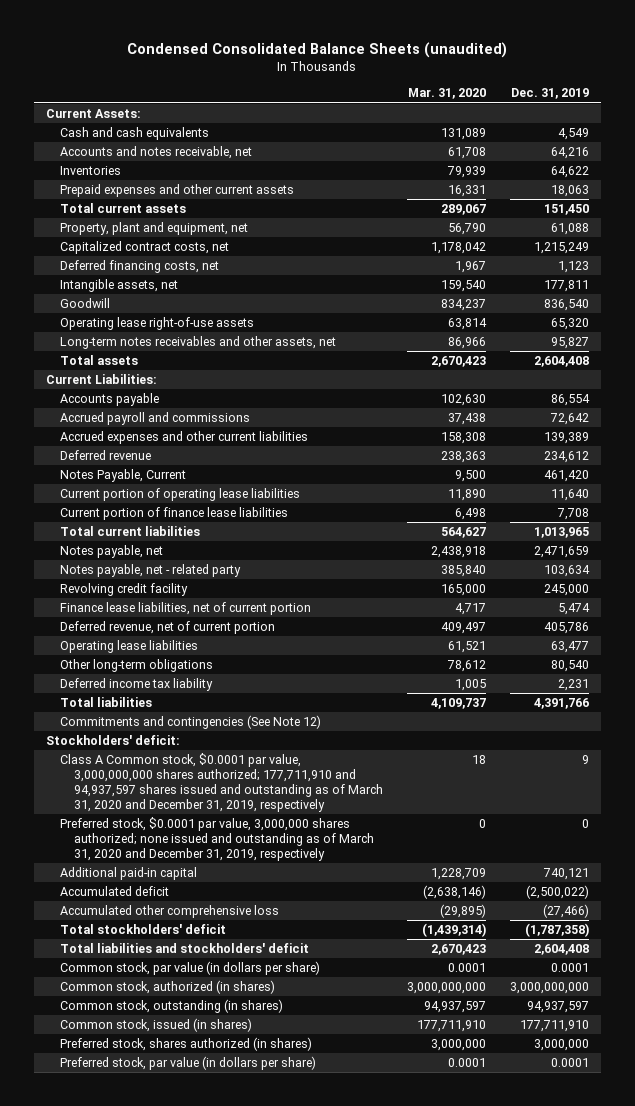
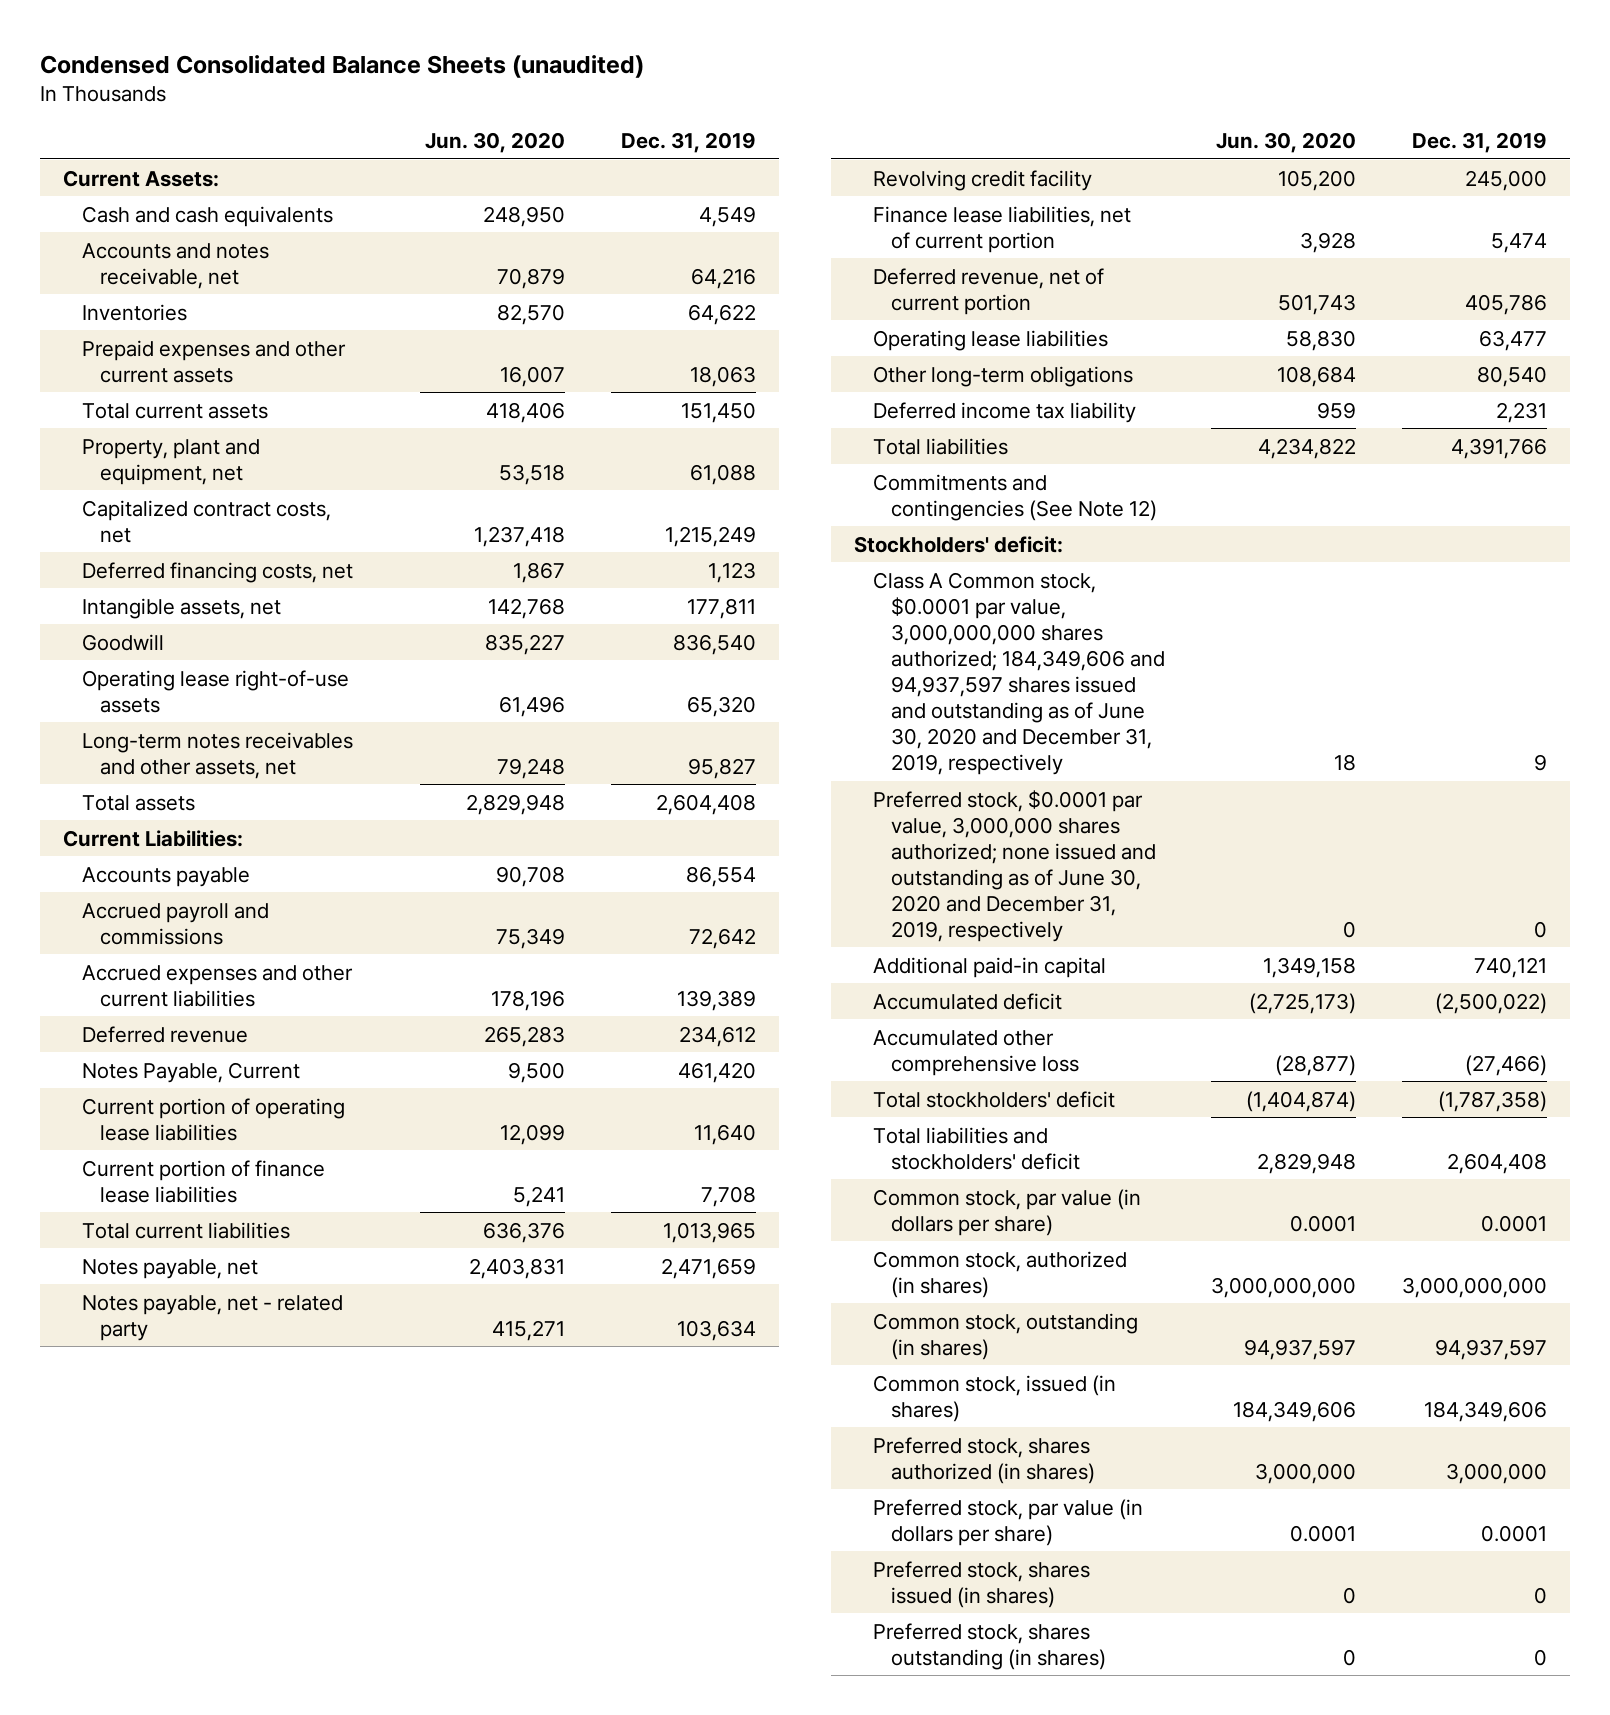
- | Mar. 31, 2020 | Dec. 31, 2019
+ | Jun. 30, 2020 | Dec. 31, 2019
- Class A Common stock, $0.0001 par value, 3,000,000,000 shares authorized; 177,711,910 and 94,937,597 shares issued and outstanding as of March 31, 2020 and December 31, 2019, respectively | 18 | 9
- Preferred stock, $0.0001 par value, 3,000,000 shares authorized; none issued and outstanding as of March 31, 2020 and December 31, 2019, respectively | 0 | 0
+ Class A Common stock, $0.0001 par value, 3,000,000,000 shares authorized; 184,349,606 and 94,937,597 shares issued and outstanding as of June 30, 2020 and December 31, 2019, respectively | 18 | 9
+ Preferred stock, $0.0001 par value, 3,000,000 shares authorized; none issued and outstanding as of June 30, 2020 and December 31, 2019, respectively | 0 | 0
- Common stock, issued (in shares) | 177,711,910 | 177,711,910
+ Common stock, issued (in shares) | 184,349,606 | 184,349,606
+ Preferred stock, shares issued (in shares) | 0 | 0
+ Preferred stock, shares outstanding (in shares) | 0 | 0

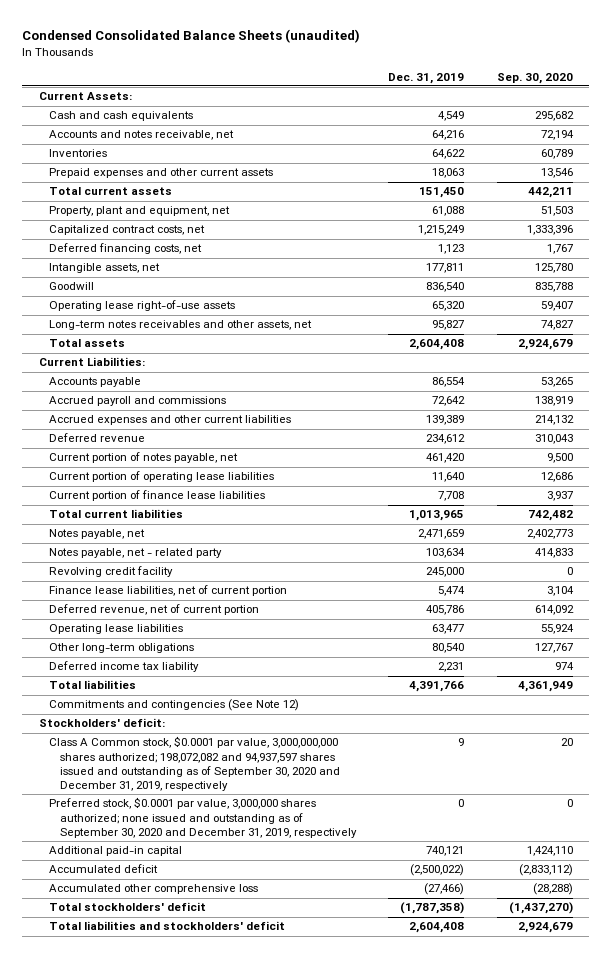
- | Jun. 30, 2020 | Dec. 31, 2019
+ | Dec. 31, 2019 | Sep. 30, 2020
- Notes Payable, Current | 9,500 | 461,420
+ Current portion of notes payable, net | 461,420 | 9,500
- Class A Common stock, $0.0001 par value, 3,000,000,000 shares authorized; 184,349,606 and 94,937,597 shares issued and outstanding as of June 30, 2020 and December 31, 2019, respectively | 18 | 9
- Preferred stock, $0.0001 par value, 3,000,000 shares authorized; none issued and outstanding as of June 30, 2020 and December 31, 2019, respectively | 0 | 0
+ Class A Common stock, $0.0001 par value, 3,000,000,000 shares authorized; 198,072,082 and 94,937,597 shares issued and outstanding as of September 30, 2020 and December 31, 2019, respectively | 9 | 20
+ Preferred stock, $0.0001 par value, 3,000,000 shares authorized; none issued and outstanding as of September 30, 2020 and December 31, 2019, respectively | 0 | 0
- Common stock, par value (in dollars per share) | 0.0001 | 0.0001
- Common stock, authorized (in shares) | 3,000,000,000 | 3,000,000,000
- Common stock, outstanding (in shares) | 94,937,597 | 94,937,597
- Common stock, issued (in shares) | 184,349,606 | 184,349,606
- Preferred stock, shares authorized (in shares) | 3,000,000 | 3,000,000
- Preferred stock, par value (in dollars per share) | 0.0001 | 0.0001
- Preferred stock, shares issued (in shares) | 0 | 0
- Preferred stock, shares outstanding (in shares) | 0 | 0

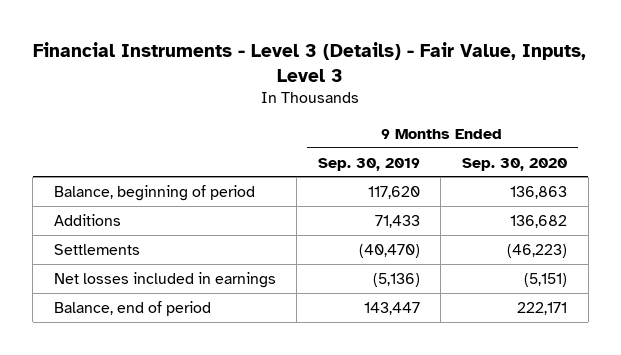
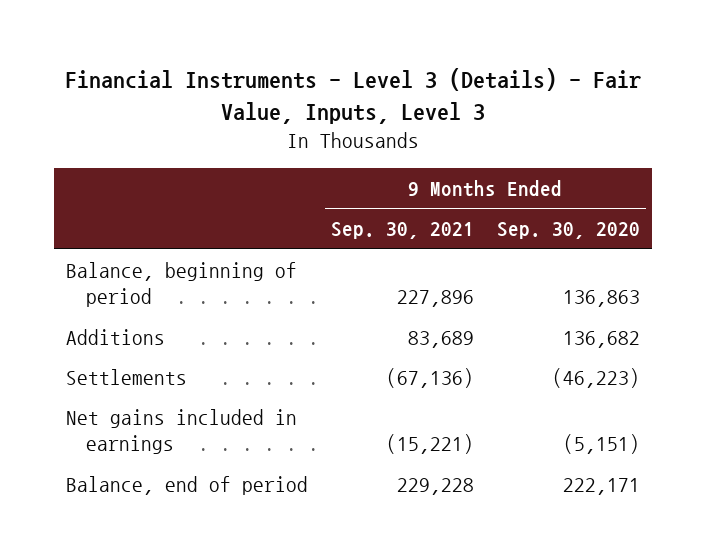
- | 9 Months Ended Sep. 30, 2019 | 9 Months Ended Sep. 30, 2020
+ | 9 Months Ended Sep. 30, 2021 | 9 Months Ended Sep. 30, 2020
- Net losses included in earnings | (5,136) | (5,151)
+ Net gains included in earnings | (15,221) | (5,151)

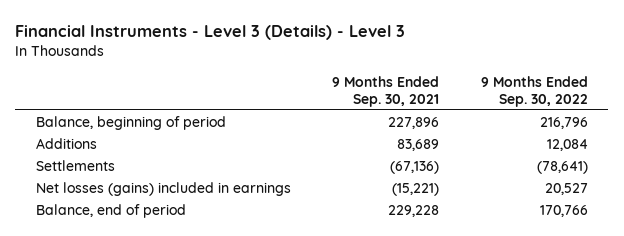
- Financial Instruments - Level 3 (Details) - Fair Value, Inputs, Level 3
+ Financial Instruments - Level 3 (Details) - Level 3
- | 9 Months Ended Sep. 30, 2021 | 9 Months Ended Sep. 30, 2020
+ | 9 Months Ended Sep. 30, 2021 | 9 Months Ended Sep. 30, 2022
- Net gains included in earnings | (15,221) | (5,151)
+ Net losses (gains) included in earnings | (15,221) | 20,527

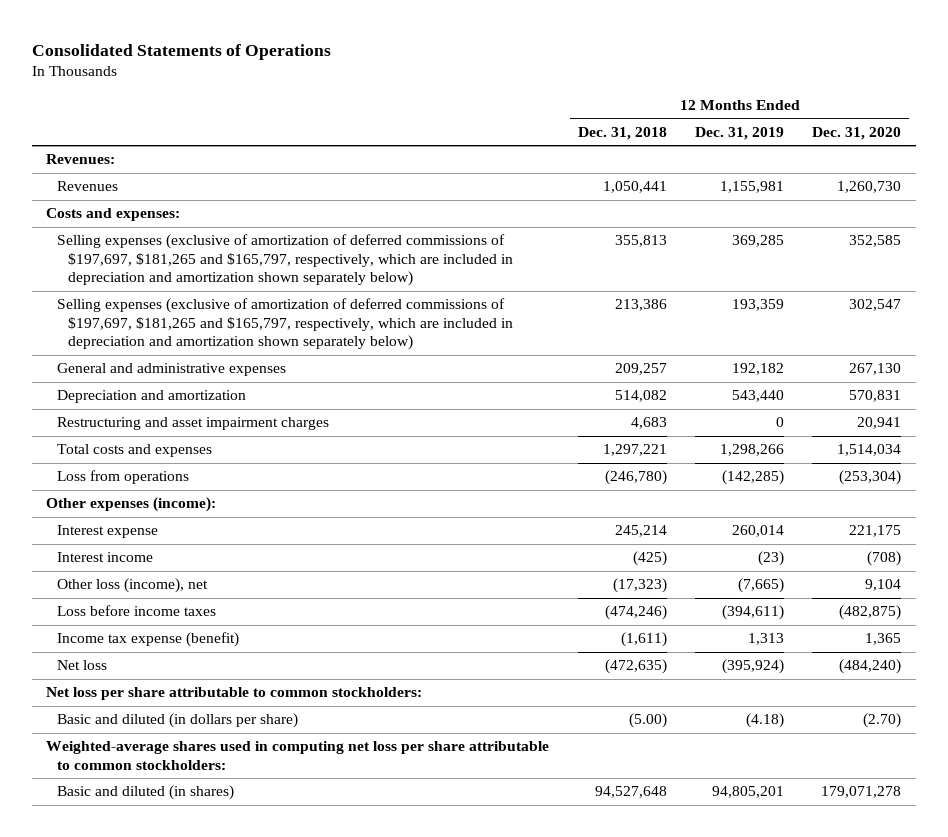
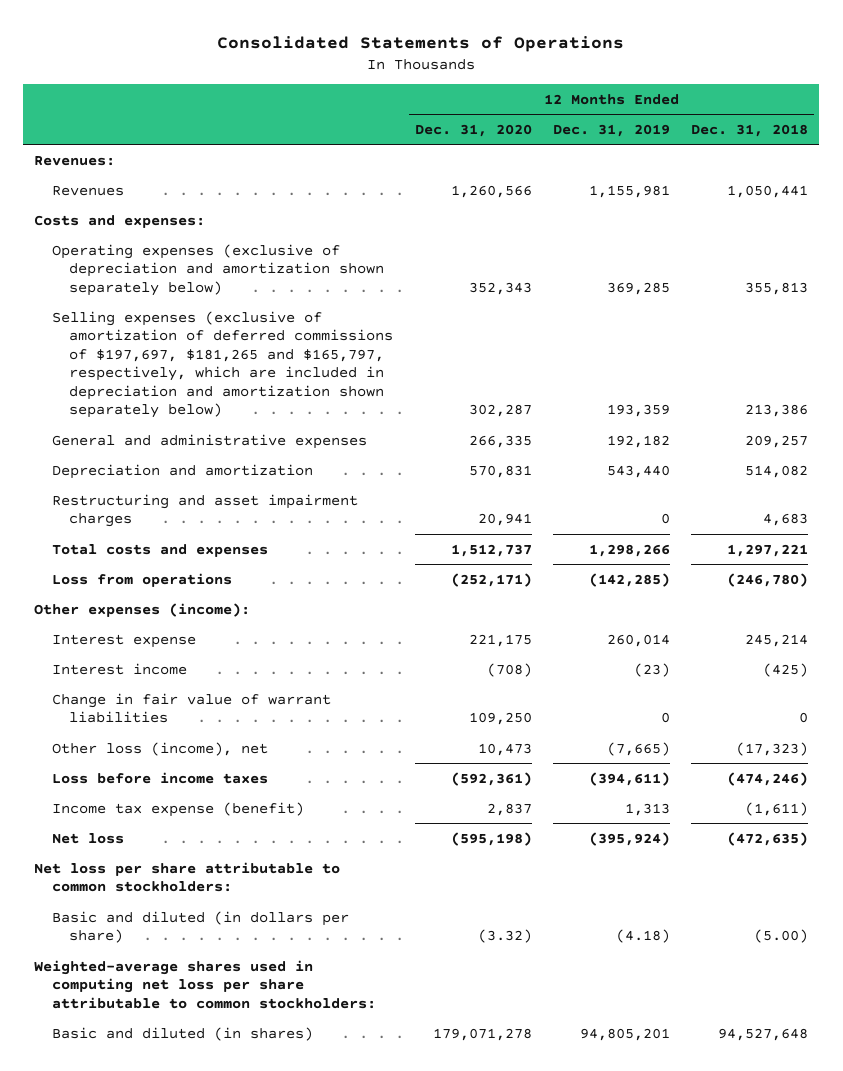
- | 12 Months Ended Dec. 31, 2018 | 12 Months Ended Dec. 31, 2019 | 12 Months Ended Dec. 31, 2020
+ | 12 Months Ended Dec. 31, 2020 | 12 Months Ended Dec. 31, 2019 | 12 Months Ended Dec. 31, 2018
- Revenues | 1,050,441 | 1,155,981 | 1,260,730
+ Revenues | 1,260,566 | 1,155,981 | 1,050,441
- Selling expenses (exclusive of amortization of deferred commissions of $197,697, $181,265 and $165,797, respectively, which are included in depreciation and amortization shown separately below) | 355,813 | 369,285 | 352,585
- Selling expenses (exclusive of amortization of deferred commissions of $197,697, $181,265 and $165,797, respectively, which are included in depreciation and amortization shown separately below) | 213,386 | 193,359 | 302,547
- General and administrative expenses | 209,257 | 192,182 | 267,130
+ Operating expenses (exclusive of depreciation and amortization shown separately below) | 352,343 | 369,285 | 355,813
+ Selling expenses (exclusive of amortization of deferred commissions of $197,697, $181,265 and $165,797, respectively, which are included in depreciation and amortization shown separately below) | 302,287 | 193,359 | 213,386
+ General and administrative expenses | 266,335 | 192,182 | 209,257
- Total costs and expenses | 1,297,221 | 1,298,266 | 1,514,034
- Loss from operations | (246,780) | (142,285) | (253,304)
+ Total costs and expenses | 1,512,737 | 1,298,266 | 1,297,221
+ Loss from operations | (252,171) | (142,285) | (246,780)
- Other loss (income), net | (17,323) | (7,665) | 9,104
- Loss before income taxes | (474,246) | (394,611) | (482,875)
- Income tax expense (benefit) | (1,611) | 1,313 | 1,365
- Net loss | (472,635) | (395,924) | (484,240)
+ Change in fair value of warrant liabilities | 109,250 | 0 | 0
+ Other loss (income), net | 10,473 | (7,665) | (17,323)
+ Loss before income taxes | (592,361) | (394,611) | (474,246)
+ Income tax expense (benefit) | 2,837 | 1,313 | (1,611)
+ Net loss | (595,198) | (395,924) | (472,635)
- Basic and diluted (in dollars per share) | (5.00) | (4.18) | (2.70)
+ Basic and diluted (in dollars per share) | (3.32) | (4.18) | (5.00)

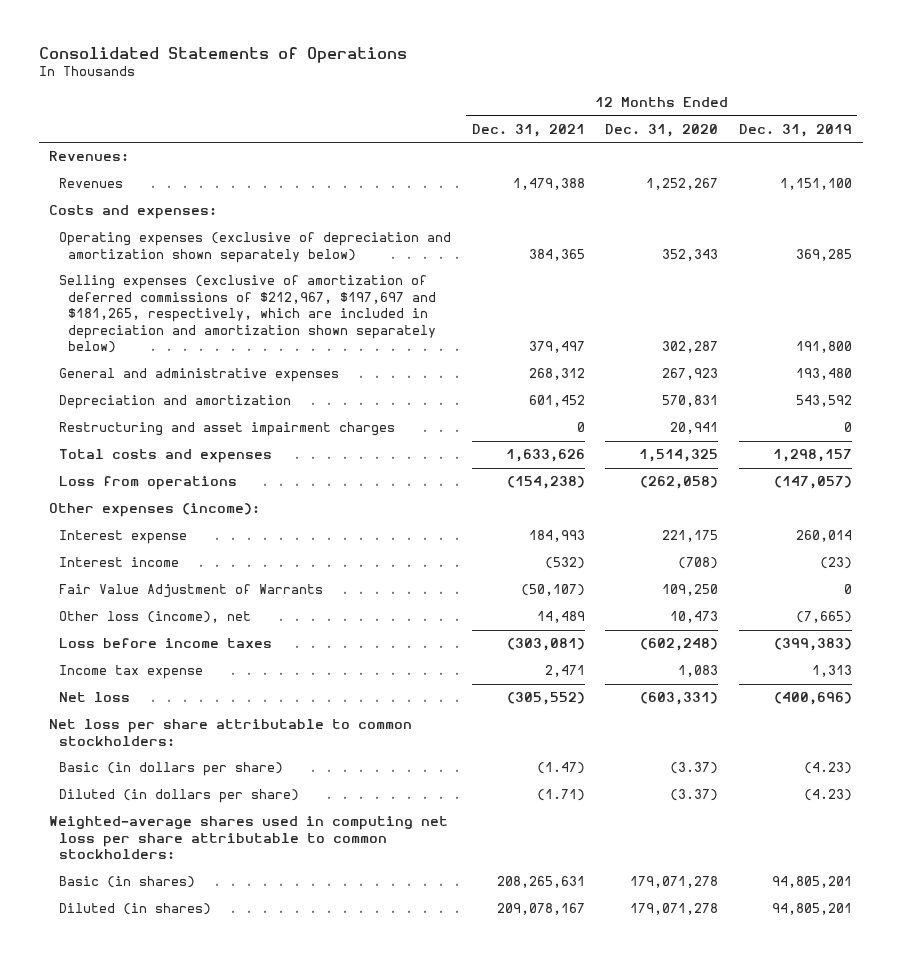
- | 12 Months Ended Dec. 31, 2020 | 12 Months Ended Dec. 31, 2019 | 12 Months Ended Dec. 31, 2018
+ | 12 Months Ended Dec. 31, 2021 | 12 Months Ended Dec. 31, 2020 | 12 Months Ended Dec. 31, 2019
- Revenues | 1,260,566 | 1,155,981 | 1,050,441
+ Revenues | 1,479,388 | 1,252,267 | 1,151,100
- Selling expenses (exclusive of amortization of deferred commissions of $197,697, $181,265 and $165,797, respectively, which are included in depreciation and amortization shown separately below) | 302,287 | 193,359 | 213,386
- General and administrative expenses | 266,335 | 192,182 | 209,257
- Depreciation and amortization | 570,831 | 543,440 | 514,082
+ Selling expenses (exclusive of amortization of deferred commissions of $212,967, $197,697 and $181,265, respectively, which are included in depreciation and amortization shown separately below) | 379,497 | 302,287 | 191,800
+ General and administrative expenses | 268,312 | 267,923 | 193,480
+ Depreciation and amortization | 601,452 | 570,831 | 543,592
- Total costs and expenses | 1,512,737 | 1,298,266 | 1,297,221
- Loss from operations | (252,171) | (142,285) | (246,780)
+ Total costs and expenses | 1,633,626 | 1,514,325 | 1,298,157
+ Loss from operations | (154,238) | (262,058) | (147,057)
- Change in fair value of warrant liabilities | 109,250 | 0 | 0
+ Fair Value Adjustment of Warrants | (50,107) | 109,250 | 0
- Loss before income taxes | (592,361) | (394,611) | (474,246)
- Income tax expense (benefit) | 2,837 | 1,313 | (1,611)
- Net loss | (595,198) | (395,924) | (472,635)
+ Loss before income taxes | (303,081) | (602,248) | (399,383)
+ Income tax expense | 2,471 | 1,083 | 1,313
+ Net loss | (305,552) | (603,331) | (400,696)
- Basic and diluted (in dollars per share) | (3.32) | (4.18) | (5.00)
+ Basic (in dollars per share) | (1.47) | (3.37) | (4.23)
+ Diluted (in dollars per share) | (1.71) | (3.37) | (4.23)
- Basic and diluted (in shares) | 179,071,278 | 94,805,201 | 94,527,648
+ Basic (in shares) | 208,265,631 | 179,071,278 | 94,805,201
+ Diluted (in shares) | 209,078,167 | 179,071,278 | 94,805,201

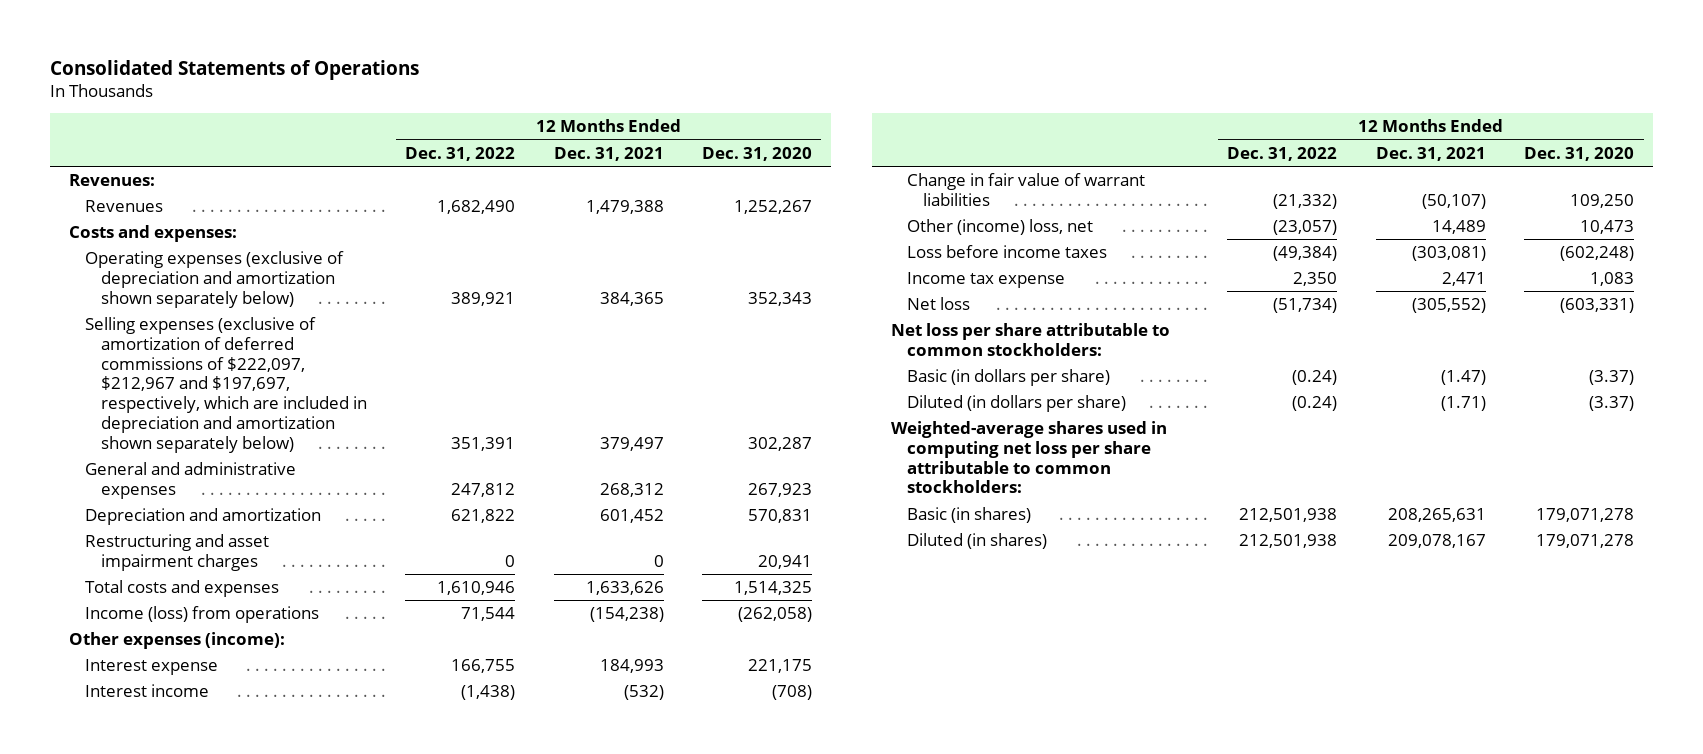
- | 12 Months Ended Dec. 31, 2021 | 12 Months Ended Dec. 31, 2020 | 12 Months Ended Dec. 31, 2019
+ | 12 Months Ended Dec. 31, 2022 | 12 Months Ended Dec. 31, 2021 | 12 Months Ended Dec. 31, 2020
- Selling expenses (exclusive of amortization of deferred commissions of $212,967, $197,697 and $181,265, respectively, which are included in depreciation and amortization shown separately below) | 379,497 | 302,287 | 191,800
+ Selling expenses (exclusive of amortization of deferred commissions of $222,097, $212,967 and $197,697, respectively, which are included in depreciation and amortization shown separately below) | 351,391 | 379,497 | 302,287
- Loss from operations | (154,238) | (262,058) | (147,057)
+ Income (loss) from operations | 71,544 | (154,238) | (262,058)
- Fair Value Adjustment of Warrants | (50,107) | 109,250 | 0
- Other loss (income), net | 14,489 | 10,473 | (7,665)
+ Change in fair value of warrant liabilities | (21,332) | (50,107) | 109,250
+ Other (income) loss, net | (23,057) | 14,489 | 10,473

